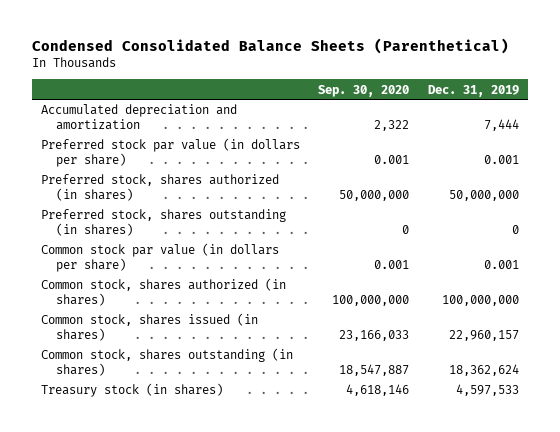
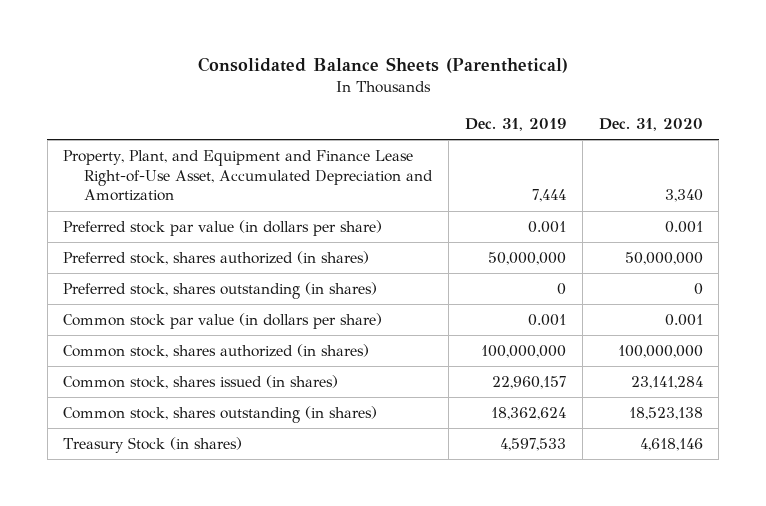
- Condensed Consolidated Balance Sheets (Parenthetical)
+ Consolidated Balance Sheets (Parenthetical)
- | Sep. 30, 2020 | Dec. 31, 2019
+ | Dec. 31, 2019 | Dec. 31, 2020
- Accumulated depreciation and amortization | 2,322 | 7,444
+ Property, Plant, and Equipment and Finance Lease Right-of-Use Asset, Accumulated Depreciation and Amortization | 7,444 | 3,340
- Treasury stock (in shares) | 4,618,146 | 4,597,533
+ Treasury Stock (in shares) | 4,597,533 | 4,618,146

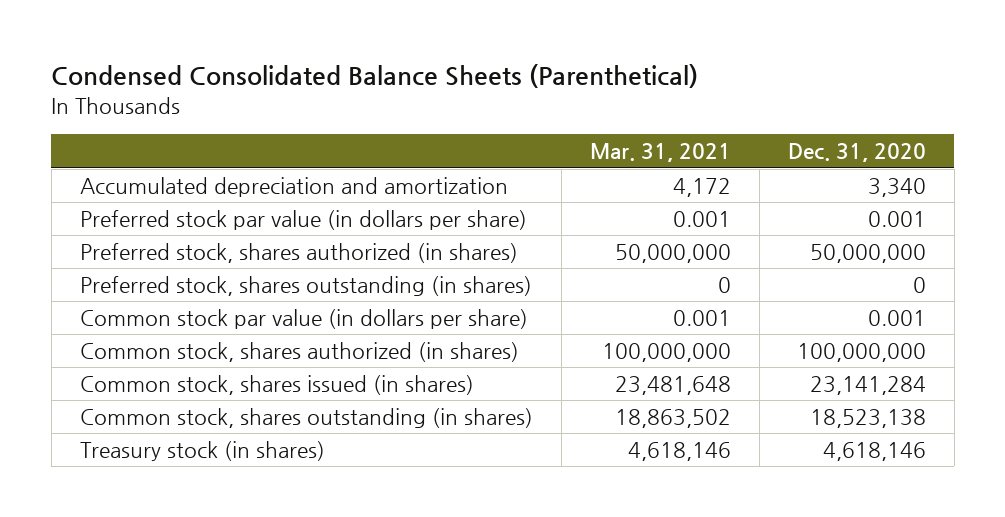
- Consolidated Balance Sheets (Parenthetical)
+ Condensed Consolidated Balance Sheets (Parenthetical)
- | Dec. 31, 2019 | Dec. 31, 2020
+ | Mar. 31, 2021 | Dec. 31, 2020
- Property, Plant, and Equipment and Finance Lease Right-of-Use Asset, Accumulated Depreciation and Amortization | 7,444 | 3,340
+ Accumulated depreciation and amortization | 4,172 | 3,340
- Treasury Stock (in shares) | 4,597,533 | 4,618,146
+ Treasury stock (in shares) | 4,618,146 | 4,618,146

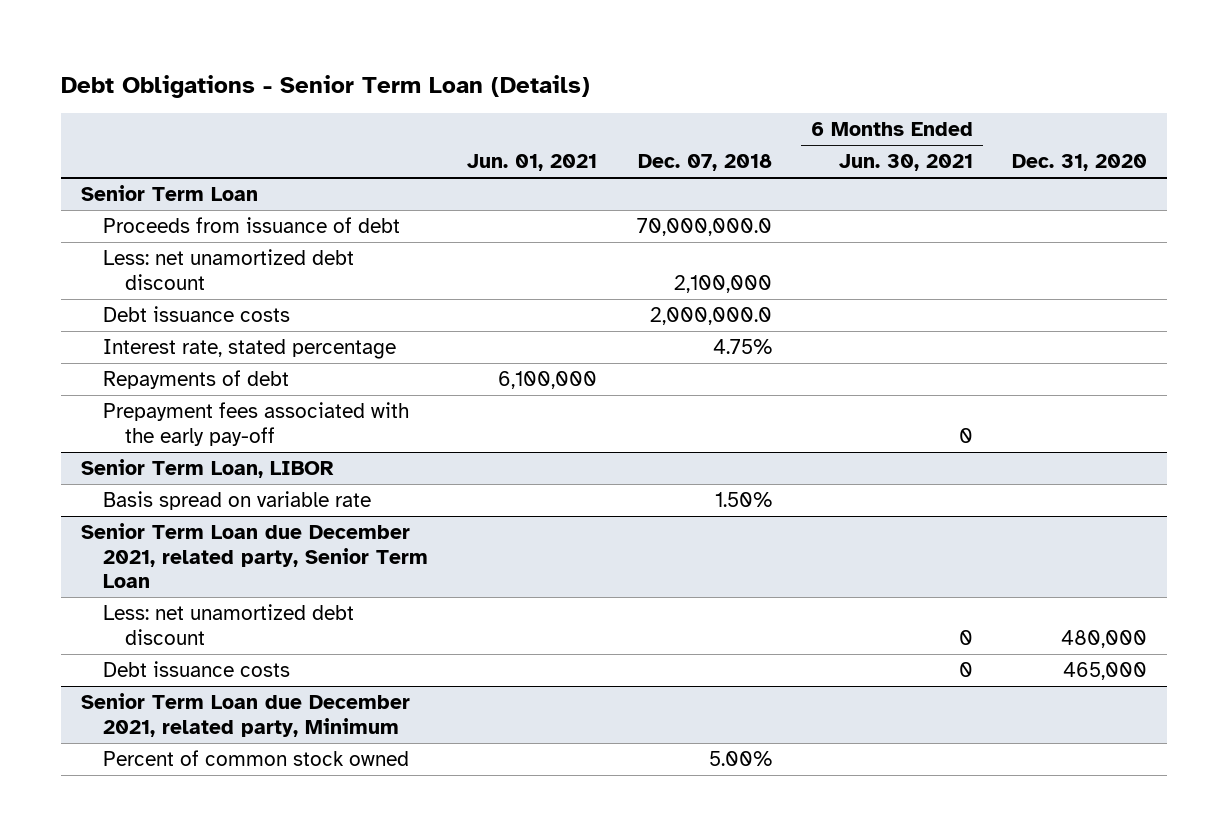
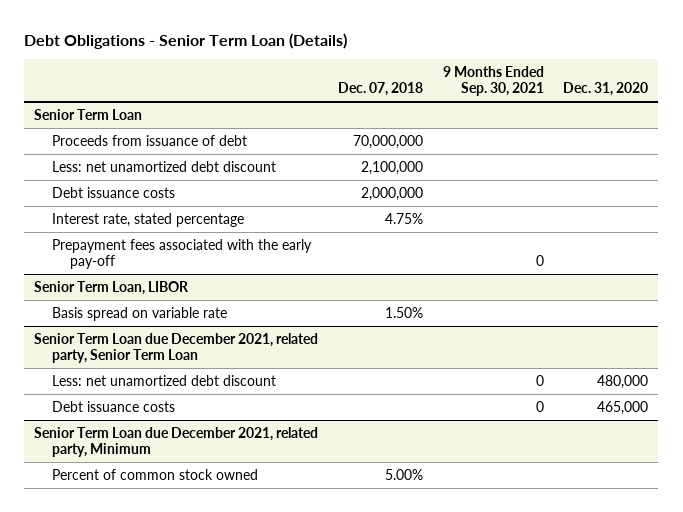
- | Jun. 01, 2021 | Dec. 07, 2018 | 6 Months Ended Jun. 30, 2021 | Dec. 31, 2020
+ | Dec. 07, 2018 | 9 Months Ended Sep. 30, 2021 | Dec. 31, 2020
@ Senior Term Loan
- Proceeds from issuance of debt | | 70,000,000.0 | |
+ Proceeds from issuance of debt | 70,000,000 | |
- Debt issuance costs | | 2,000,000.0 | |
+ Debt issuance costs | 2,000,000 | |
- Repayments of debt | 6,100,000 | | |

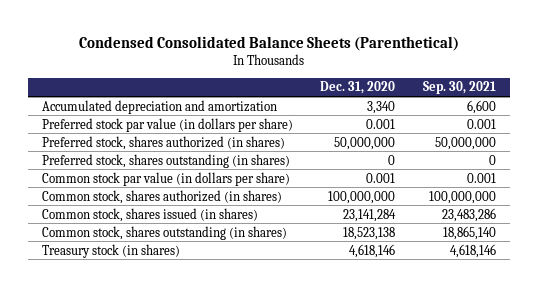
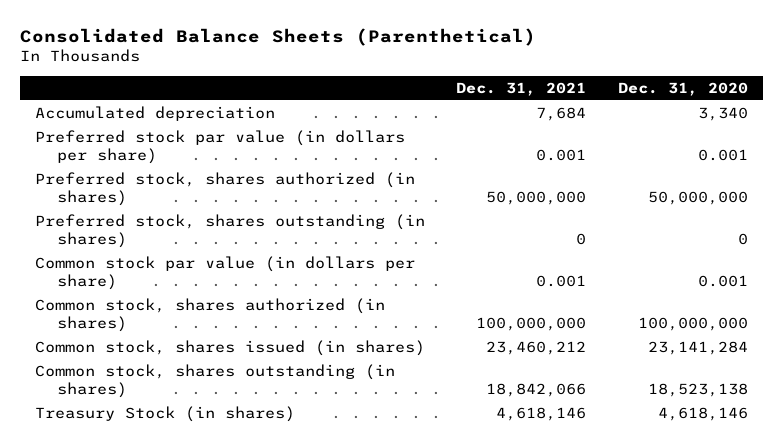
- Condensed Consolidated Balance Sheets (Parenthetical)
+ Consolidated Balance Sheets (Parenthetical)
- | Dec. 31, 2020 | Sep. 30, 2021
+ | Dec. 31, 2021 | Dec. 31, 2020
- Accumulated depreciation and amortization | 3,340 | 6,600
+ Accumulated depreciation | 7,684 | 3,340
- Treasury stock (in shares) | 4,618,146 | 4,618,146
+ Treasury Stock (in shares) | 4,618,146 | 4,618,146

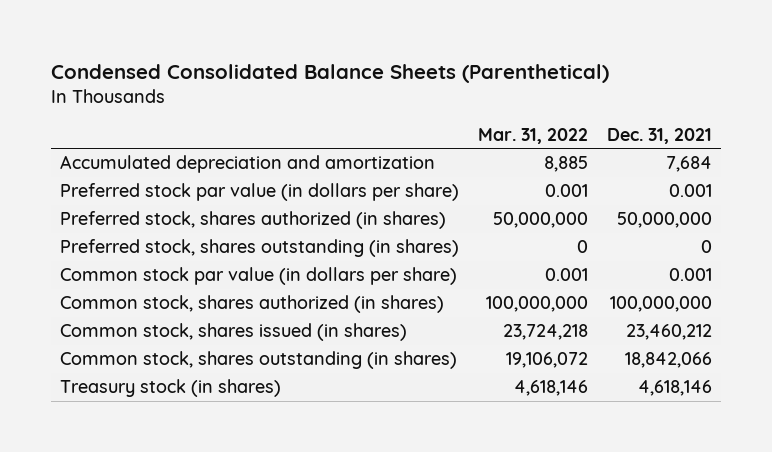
- Consolidated Balance Sheets (Parenthetical)
+ Condensed Consolidated Balance Sheets (Parenthetical)
- | Dec. 31, 2021 | Dec. 31, 2020
+ | Mar. 31, 2022 | Dec. 31, 2021
- Accumulated depreciation | 7,684 | 3,340
+ Accumulated depreciation and amortization | 8,885 | 7,684
- Treasury Stock (in shares) | 4,618,146 | 4,618,146
+ Treasury stock (in shares) | 4,618,146 | 4,618,146

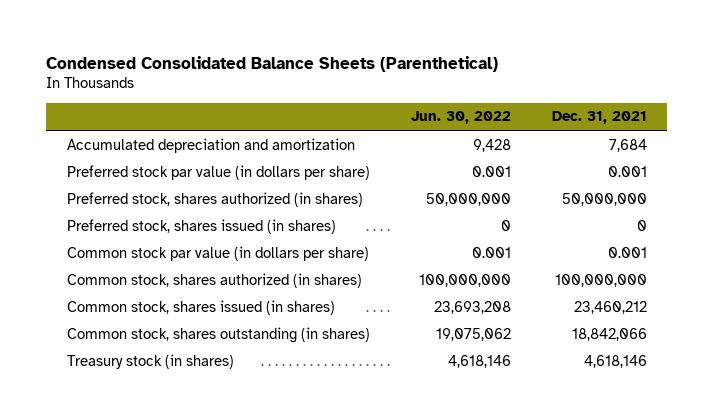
- | Mar. 31, 2022 | Dec. 31, 2021
+ | Jun. 30, 2022 | Dec. 31, 2021
- Preferred stock, shares outstanding (in shares) | 0 | 0
+ Preferred stock, shares issued (in shares) | 0 | 0

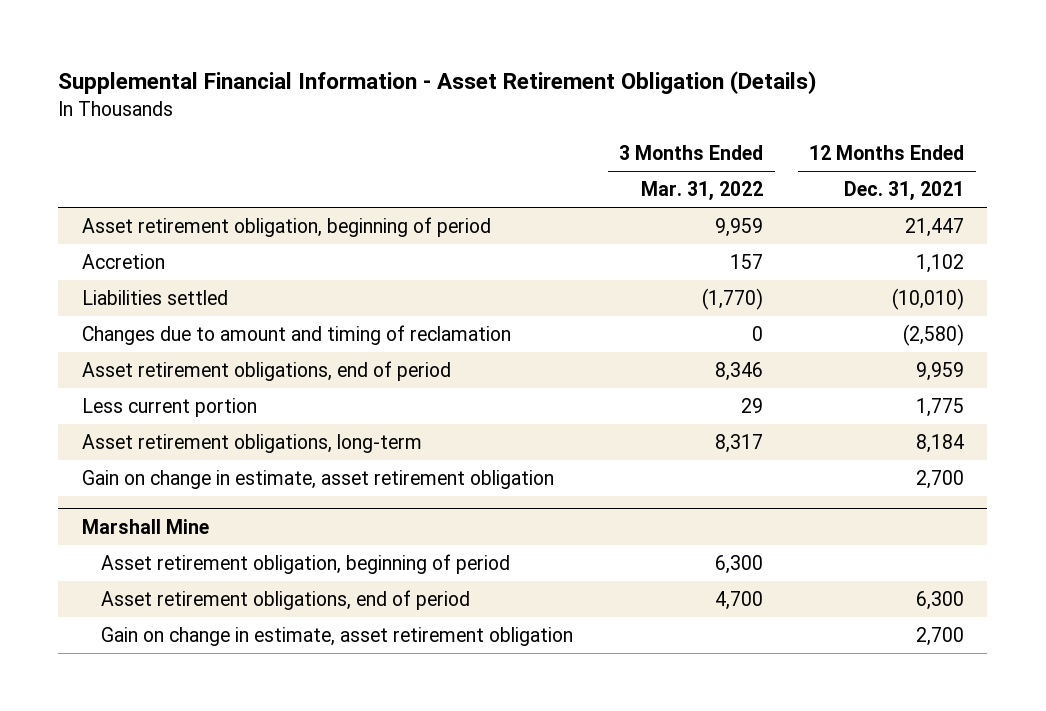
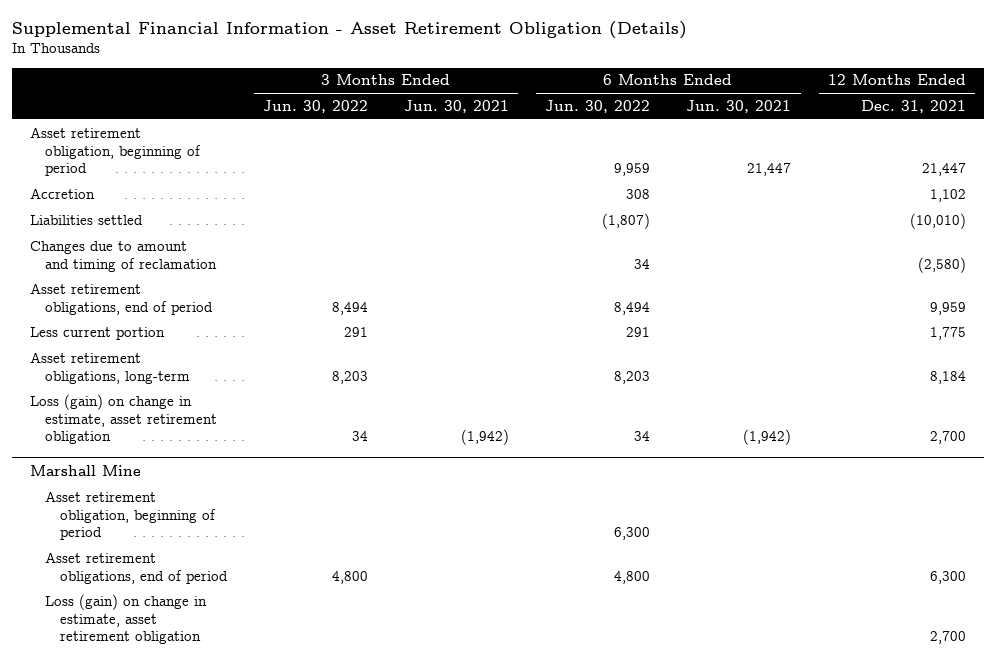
- | 3 Months Ended Mar. 31, 2022 | 12 Months Ended Dec. 31, 2021
+ | 3 Months Ended Jun. 30, 2022 | 3 Months Ended Jun. 30, 2021 | 6 Months Ended Jun. 30, 2022 | 6 Months Ended Jun. 30, 2021 | 12 Months Ended Dec. 31, 2021
- Gain on change in estimate, asset retirement obligation | | 2,700
+ Loss (gain) on change in estimate, asset retirement obligation | 34 | (1,942) | 34 | (1,942) | 2,700
@ Marshall Mine
- Gain on change in estimate, asset retirement obligation | | 2,700
+ Loss (gain) on change in estimate, asset retirement obligation | | | | | 2,700

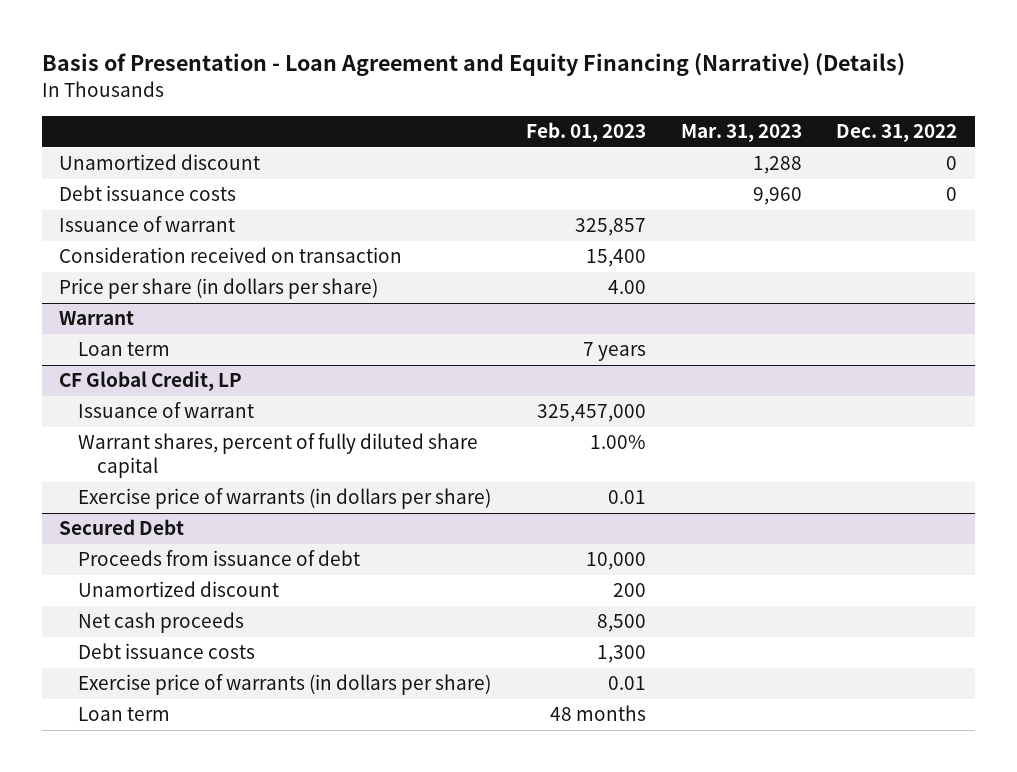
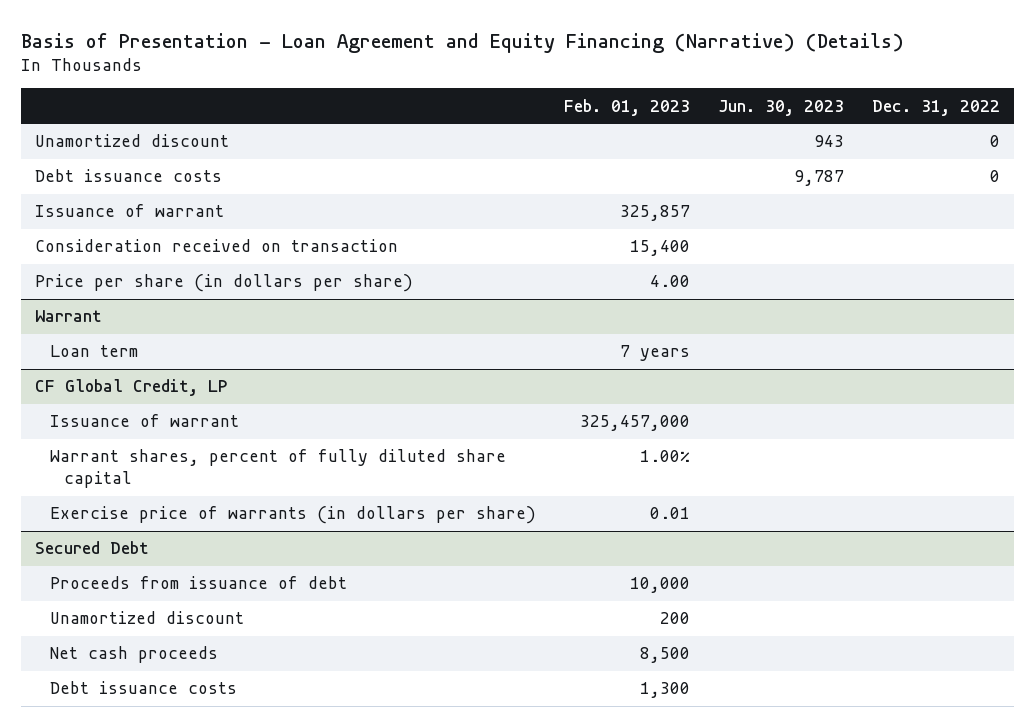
- | Feb. 01, 2023 | Mar. 31, 2023 | Dec. 31, 2022
+ | Feb. 01, 2023 | Jun. 30, 2023 | Dec. 31, 2022
@ Secured Debt
- Exercise price of warrants (in dollars per share) | 0.01 | |
- Loan term | 48 months | |

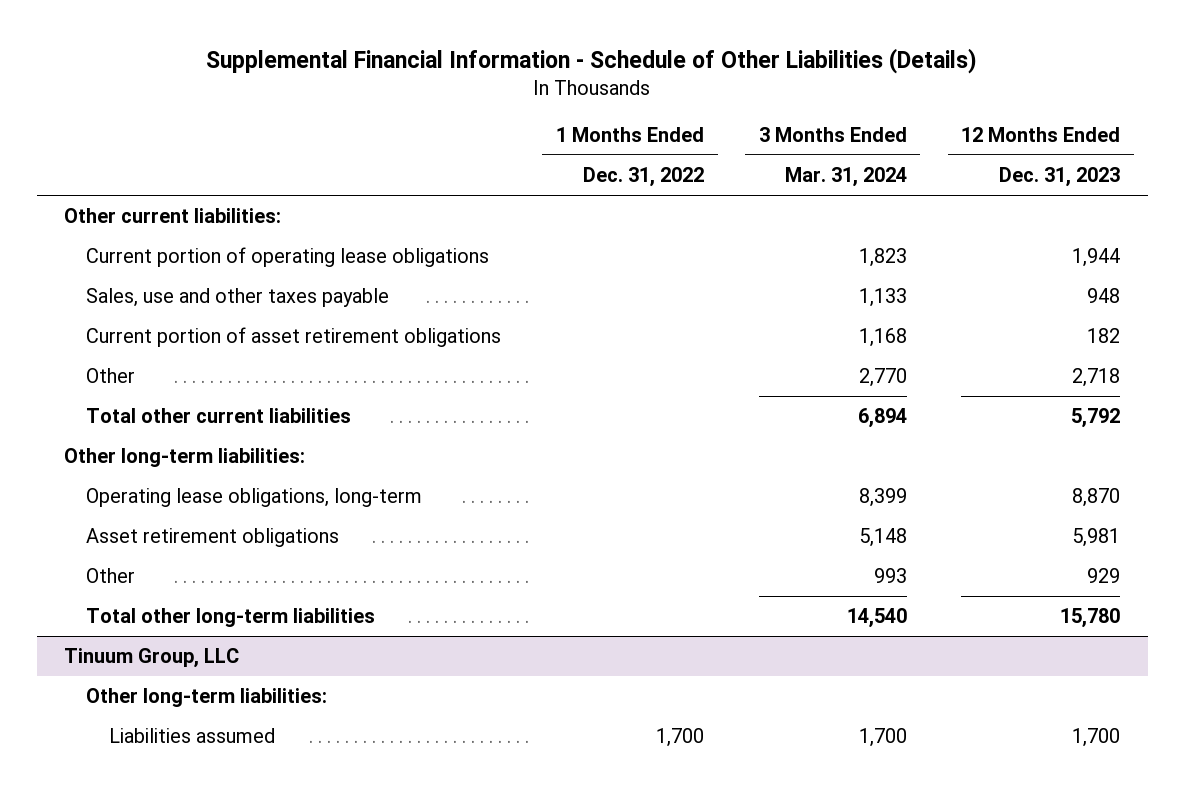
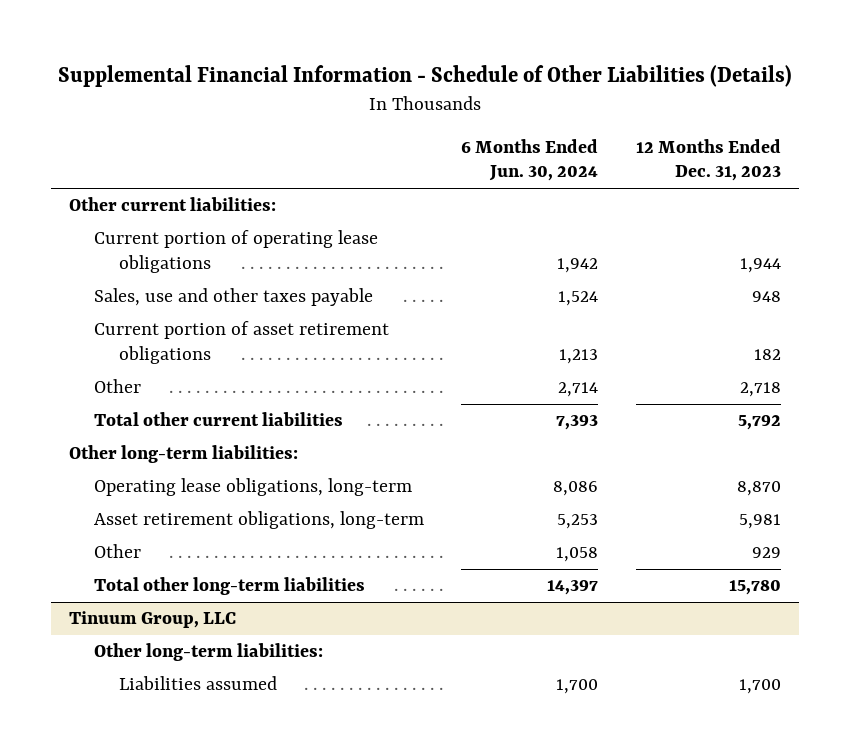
- | 1 Months Ended Dec. 31, 2022 | 3 Months Ended Mar. 31, 2024 | 12 Months Ended Dec. 31, 2023
+ | 6 Months Ended Jun. 30, 2024 | 12 Months Ended Dec. 31, 2023
- Asset retirement obligations | | 5,148 | 5,981
+ Asset retirement obligations, long-term | 5,253 | 5,981

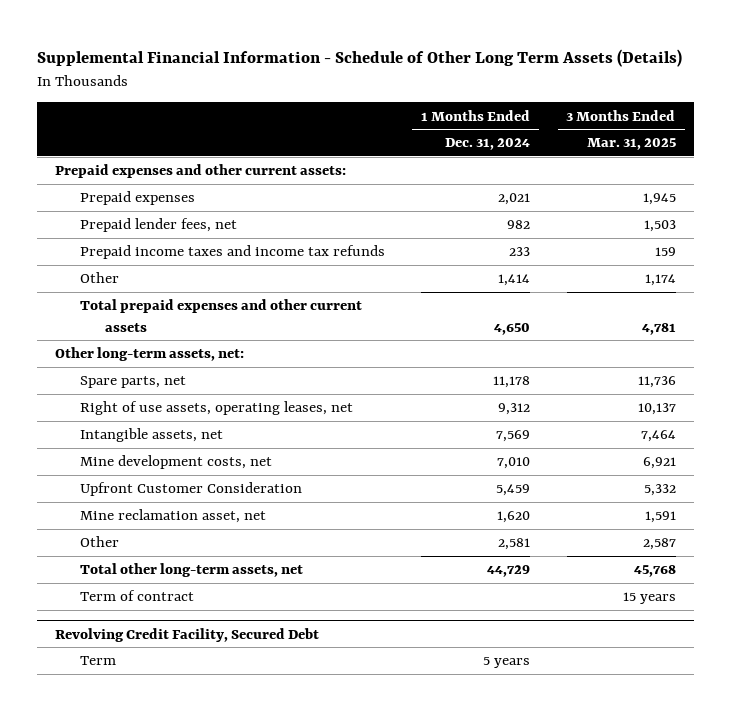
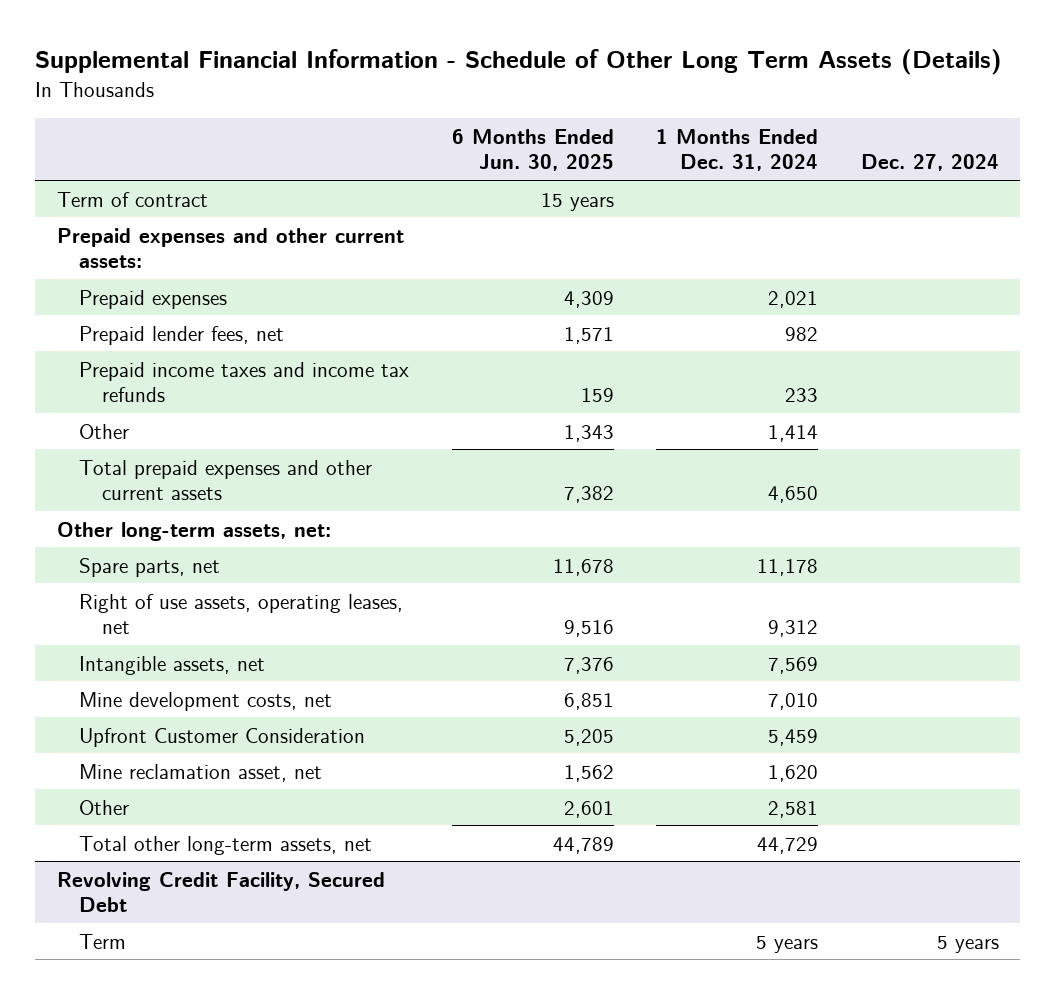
- | 1 Months Ended Dec. 31, 2024 | 3 Months Ended Mar. 31, 2025
+ | 6 Months Ended Jun. 30, 2025 | 1 Months Ended Dec. 31, 2024 | Dec. 27, 2024
moved up: Term of contract | 15 years | |

